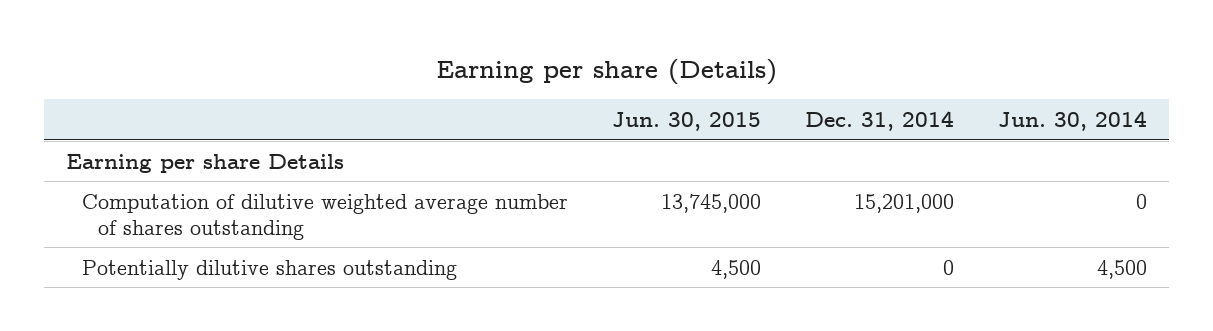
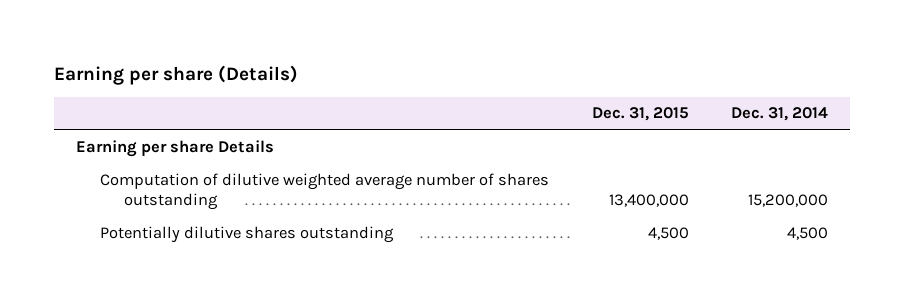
- | Jun. 30, 2015 | Dec. 31, 2014 | Jun. 30, 2014
+ | Dec. 31, 2015 | Dec. 31, 2014
- Computation of dilutive weighted average number of shares outstanding | 13,745,000 | 15,201,000 | 0
- Potentially dilutive shares outstanding | 4,500 | 0 | 4,500
+ Computation of dilutive weighted average number of shares outstanding | 13,400,000 | 15,200,000
+ Potentially dilutive shares outstanding | 4,500 | 4,500

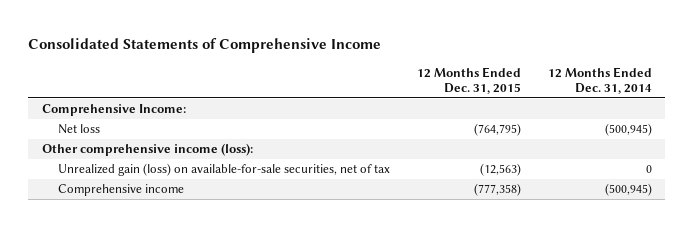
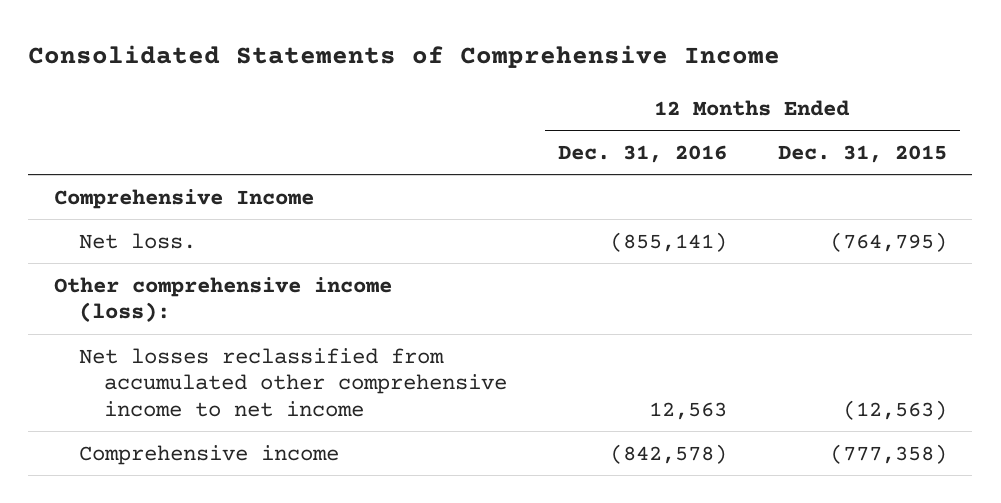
- | 12 Months Ended Dec. 31, 2015 | 12 Months Ended Dec. 31, 2014
+ | 12 Months Ended Dec. 31, 2016 | 12 Months Ended Dec. 31, 2015
- Comprehensive Income:
- Net loss | (764,795) | (500,945)
+ Comprehensive Income
+ Net loss. | (855,141) | (764,795)
- Unrealized gain (loss) on available-for-sale securities, net of tax | (12,563) | 0
+ Net losses reclassified from accumulated other comprehensive income to net income | 12,563 | (12,563)

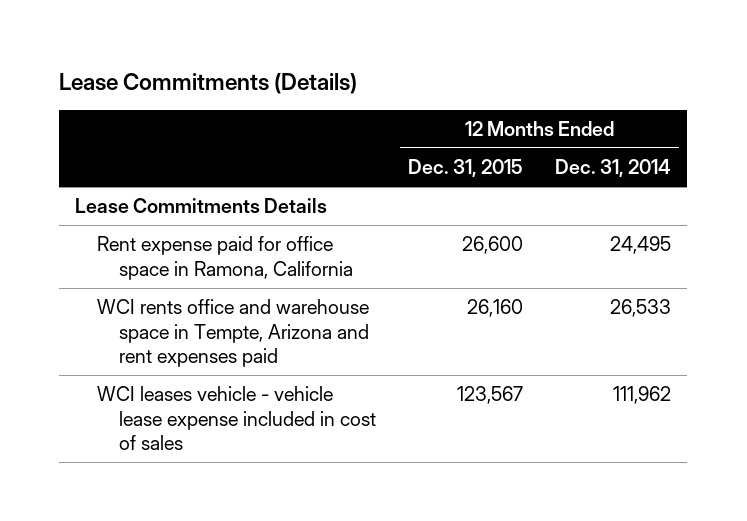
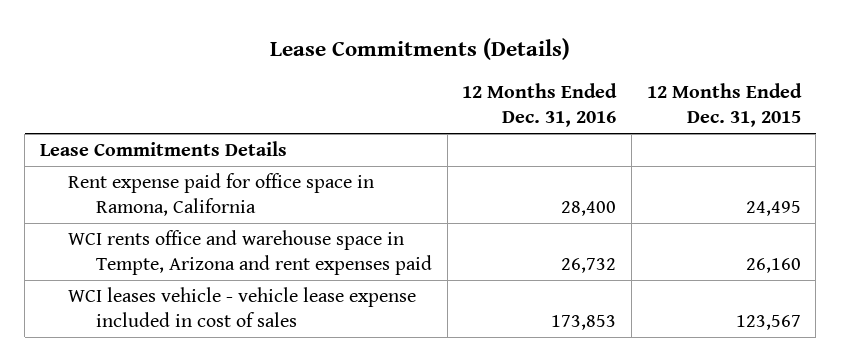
- | 12 Months Ended Dec. 31, 2015 | 12 Months Ended Dec. 31, 2014
+ | 12 Months Ended Dec. 31, 2016 | 12 Months Ended Dec. 31, 2015
- Rent expense paid for office space in Ramona, California | 26,600 | 24,495
+ Rent expense paid for office space in Ramona, California | 28,400 | 24,495

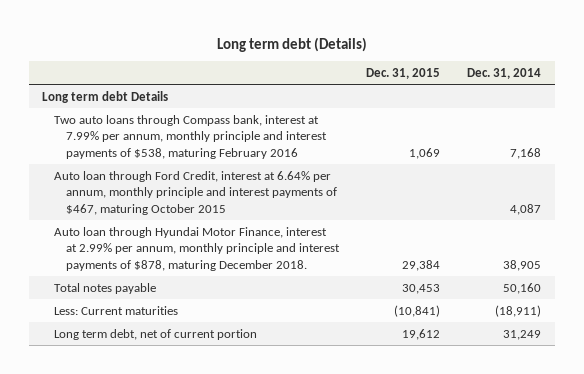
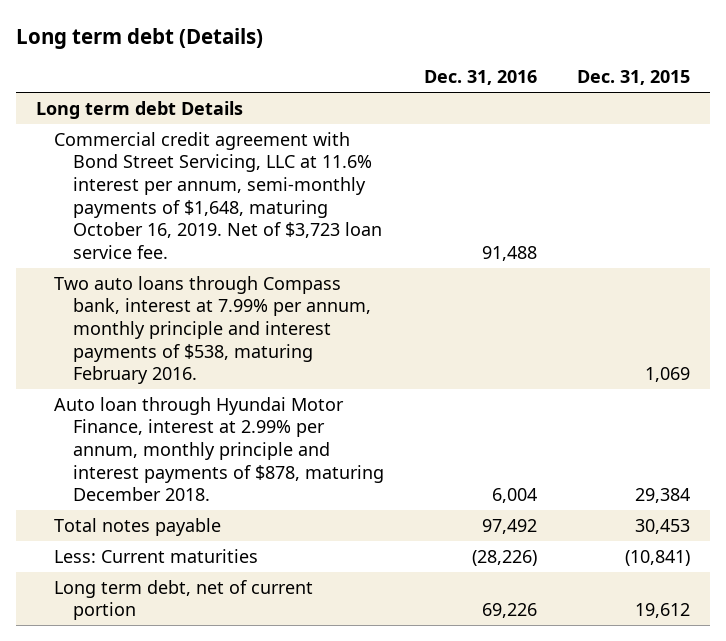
- | Dec. 31, 2015 | Dec. 31, 2014
+ | Dec. 31, 2016 | Dec. 31, 2015
- Two auto loans through Compass bank, interest at 7.99% per annum, monthly principle and interest payments of $538, maturing February 2016 | 1,069 | 7,168
- Auto loan through Ford Credit, interest at 6.64% per annum, monthly principle and interest payments of $467, maturing October 2015 | | 4,087
+ Commercial credit agreement with Bond Street Servicing, LLC at 11.6% interest per annum, semi-monthly payments of $1,648, maturing October 16, 2019. Net of $3,723 loan service fee. | 91,488 |
+ Two auto loans through Compass bank, interest at 7.99% per annum, monthly principle and interest payments of $538, maturing February 2016. | | 1,069

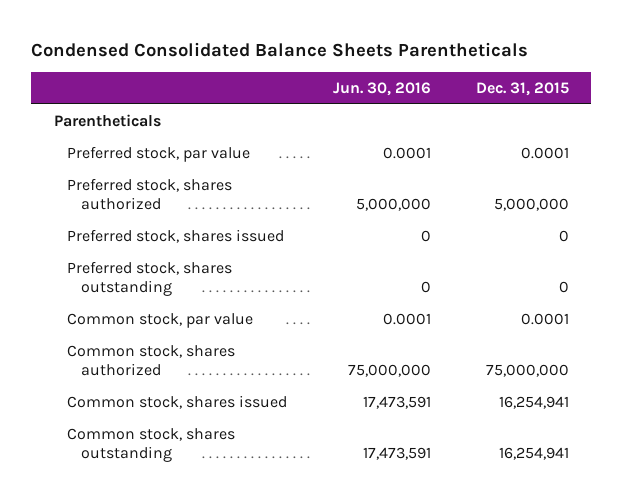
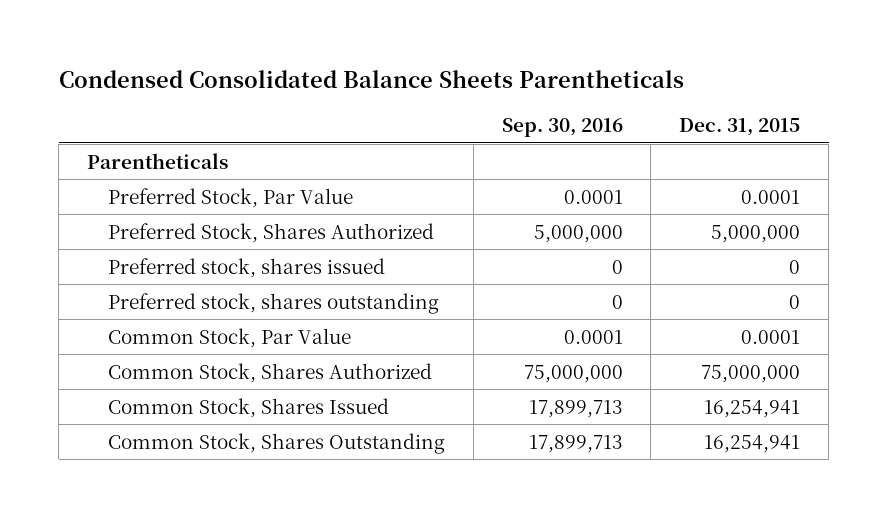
- | Jun. 30, 2016 | Dec. 31, 2015
+ | Sep. 30, 2016 | Dec. 31, 2015
- Preferred stock, par value | 0.0001 | 0.0001
- Preferred stock, shares authorized | 5,000,000 | 5,000,000
+ Preferred Stock, Par Value | 0.0001 | 0.0001
+ Preferred Stock, Shares Authorized | 5,000,000 | 5,000,000
- Common stock, par value | 0.0001 | 0.0001
- Common stock, shares authorized | 75,000,000 | 75,000,000
- Common stock, shares issued | 17,473,591 | 16,254,941
- Common stock, shares outstanding | 17,473,591 | 16,254,941
+ Common Stock, Par Value | 0.0001 | 0.0001
+ Common Stock, Shares Authorized | 75,000,000 | 75,000,000
+ Common Stock, Shares Issued | 17,899,713 | 16,254,941
+ Common Stock, Shares Outstanding | 17,899,713 | 16,254,941

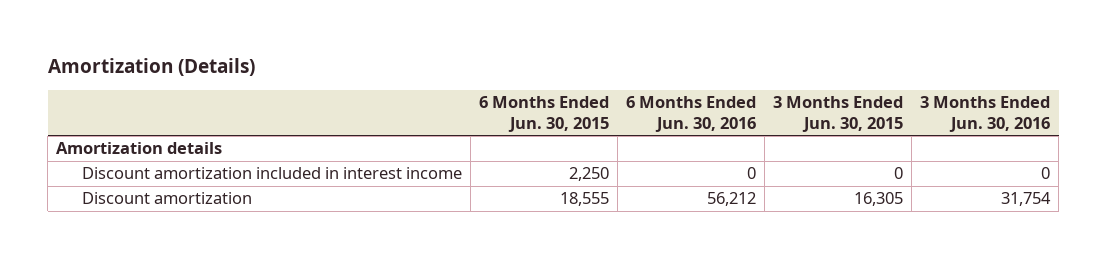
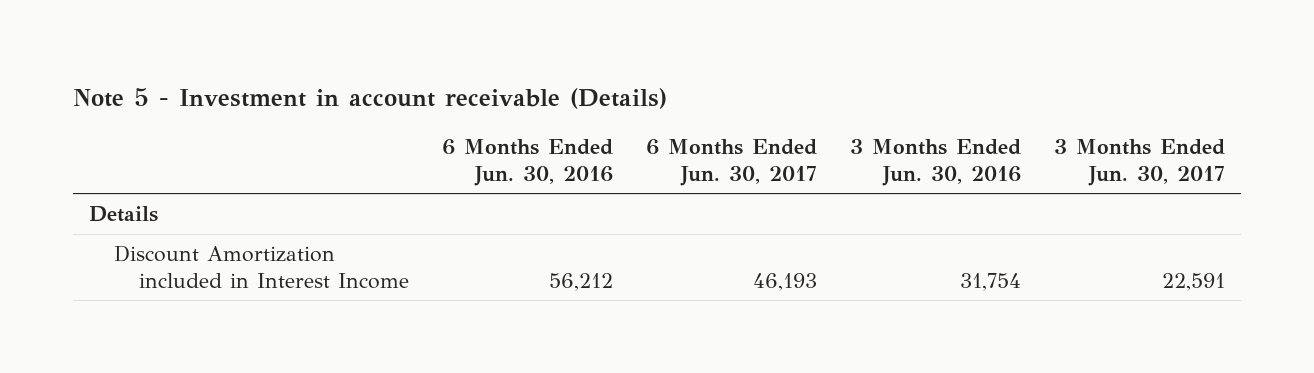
- Amortization (Details)
+ Note 5 - Investment in account receivable (Details)
- | 6 Months Ended Jun. 30, 2015 | 6 Months Ended Jun. 30, 2016 | 3 Months Ended Jun. 30, 2015 | 3 Months Ended Jun. 30, 2016
+ | 6 Months Ended Jun. 30, 2016 | 6 Months Ended Jun. 30, 2017 | 3 Months Ended Jun. 30, 2016 | 3 Months Ended Jun. 30, 2017
- Amortization details
- Discount amortization included in interest income | 2,250 | 0 | 0 | 0
- Discount amortization | 18,555 | 56,212 | 16,305 | 31,754
+ Details
+ Discount Amortization included in Interest Income | 56,212 | 46,193 | 31,754 | 22,591

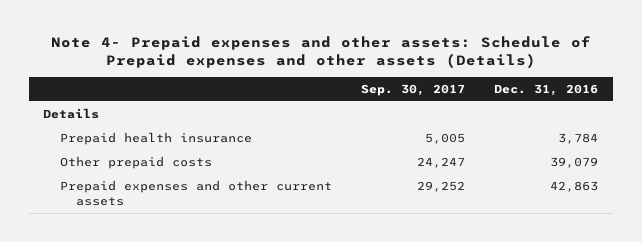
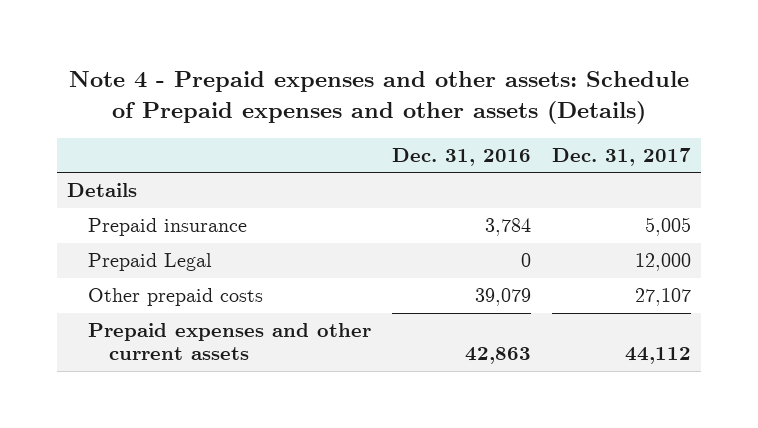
- Note 4- Prepaid expenses and other assets: Schedule of Prepaid expenses and other assets (Details)
+ Note 4 - Prepaid expenses and other assets: Schedule of Prepaid expenses and other assets (Details)
- | Sep. 30, 2017 | Dec. 31, 2016
+ | Dec. 31, 2016 | Dec. 31, 2017
- Prepaid health insurance | 5,005 | 3,784
+ Prepaid insurance | 3,784 | 5,005
+ Prepaid Legal | 0 | 12,000

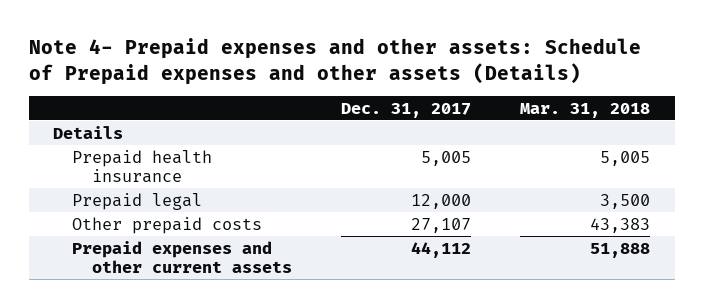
- Note 4 - Prepaid expenses and other assets: Schedule of Prepaid expenses and other assets (Details)
+ Note 4- Prepaid expenses and other assets: Schedule of Prepaid expenses and other assets (Details)
- | Dec. 31, 2016 | Dec. 31, 2017
+ | Dec. 31, 2017 | Mar. 31, 2018
- Prepaid insurance | 3,784 | 5,005
- Prepaid Legal | 0 | 12,000
+ Prepaid health insurance | 5,005 | 5,005
+ Prepaid legal | 12,000 | 3,500

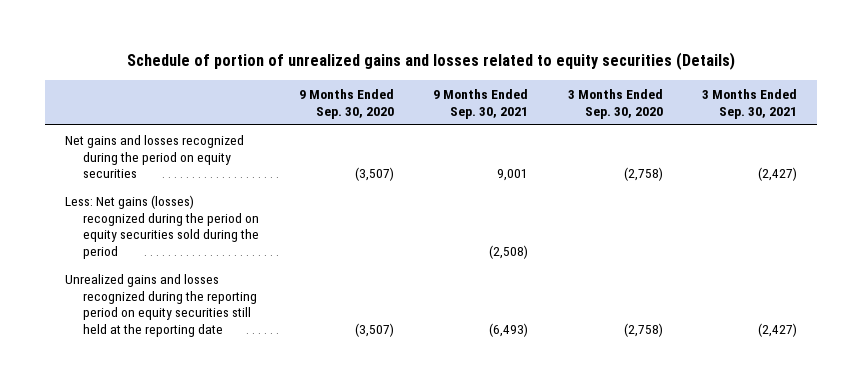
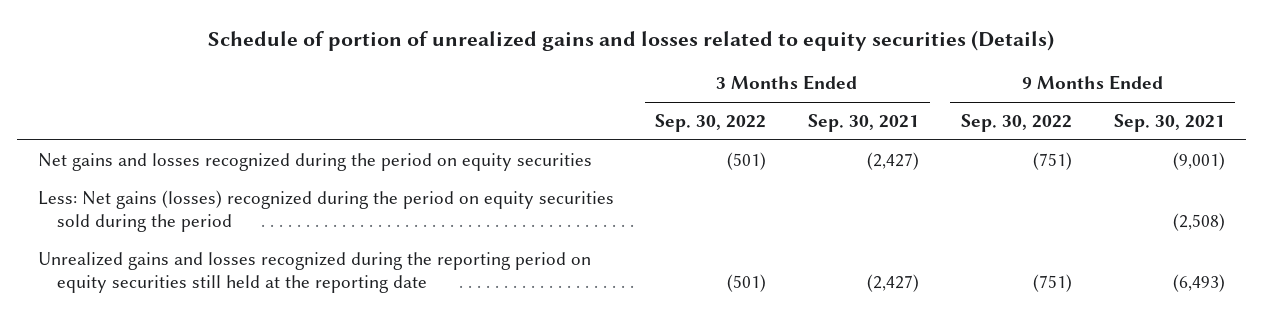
- | 9 Months Ended Sep. 30, 2020 | 9 Months Ended Sep. 30, 2021 | 3 Months Ended Sep. 30, 2020 | 3 Months Ended Sep. 30, 2021
+ | 3 Months Ended Sep. 30, 2022 | 3 Months Ended Sep. 30, 2021 | 9 Months Ended Sep. 30, 2022 | 9 Months Ended Sep. 30, 2021
- Net gains and losses recognized during the period on equity securities | (3,507) | 9,001 | (2,758) | (2,427)
+ Net gains and losses recognized during the period on equity securities | (501) | (2,427) | (751) | (9,001)

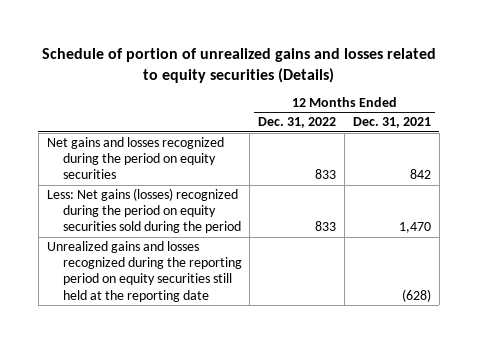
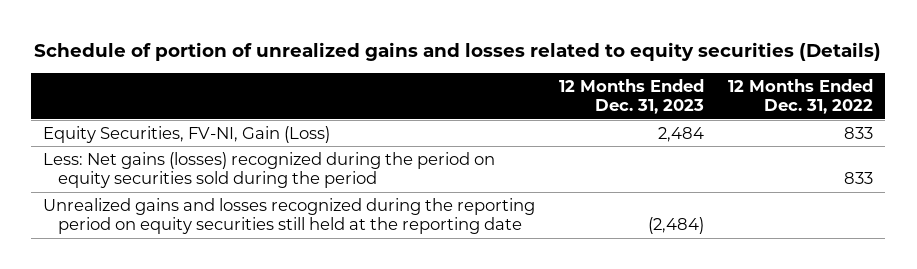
- | 12 Months Ended Dec. 31, 2022 | 12 Months Ended Dec. 31, 2021
+ | 12 Months Ended Dec. 31, 2023 | 12 Months Ended Dec. 31, 2022
- Net gains and losses recognized during the period on equity securities | 833 | 842
+ Equity Securities, FV-NI, Gain (Loss) | 2,484 | 833

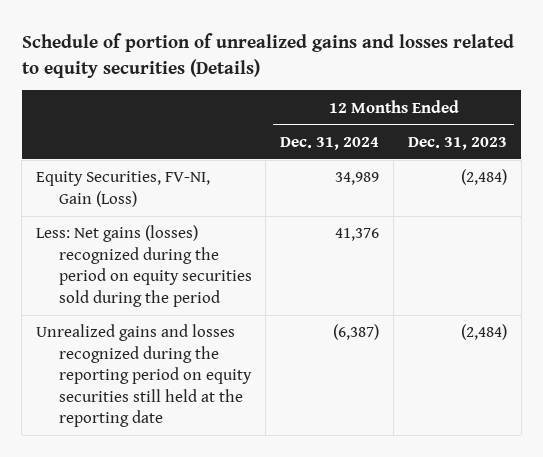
- | 12 Months Ended Dec. 31, 2023 | 12 Months Ended Dec. 31, 2022
+ | 12 Months Ended Dec. 31, 2024 | 12 Months Ended Dec. 31, 2023
- Equity Securities, FV-NI, Gain (Loss) | 2,484 | 833
+ Equity Securities, FV-NI, Gain (Loss) | 34,989 | (2,484)

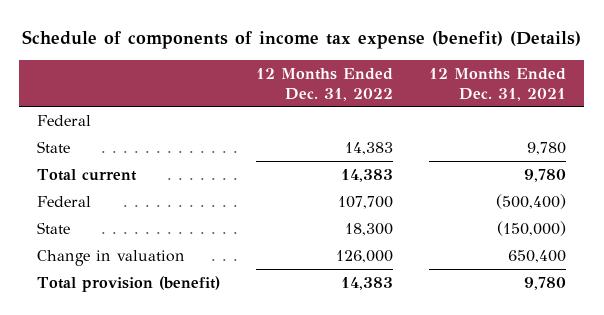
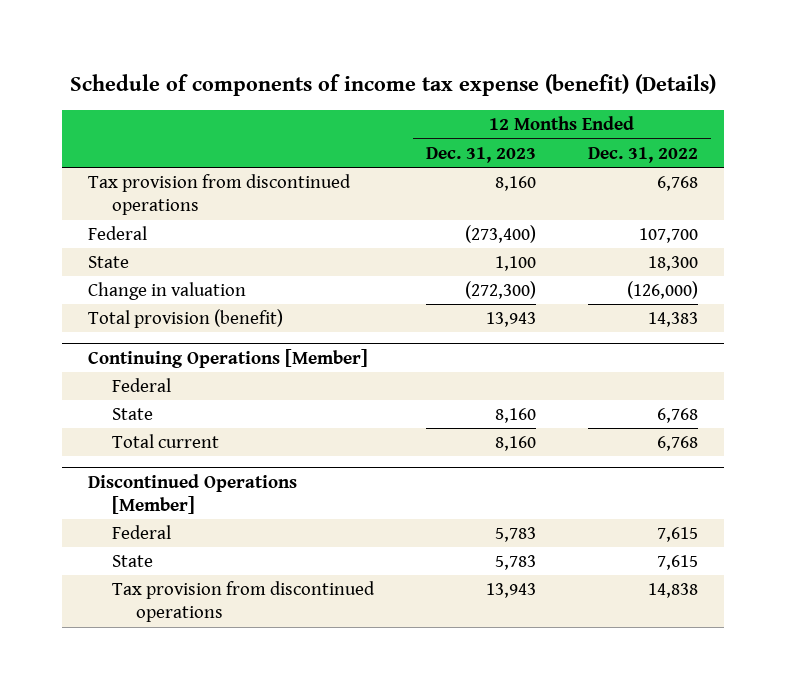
- | 12 Months Ended Dec. 31, 2022 | 12 Months Ended Dec. 31, 2021
+ | 12 Months Ended Dec. 31, 2023 | 12 Months Ended Dec. 31, 2022
- Federal
- State | 14,383 | 9,780
- Total current | 14,383 | 9,780
+ Tax provision from discontinued operations | 8,160 | 6,768
- Change in valuation | 126,000 | 650,400
+ Change in valuation | (272,300) | (126,000)
+ Continuing Operations [Member]
+ Federal
+ State | 8,160 | 6,768
+ Total current | 8,160 | 6,768
+ Discontinued Operations [Member]
+ Federal | 5,783 | 7,615
+ State | 5,783 | 7,615
+ Tax provision from discontinued operations | 13,943 | 14,838

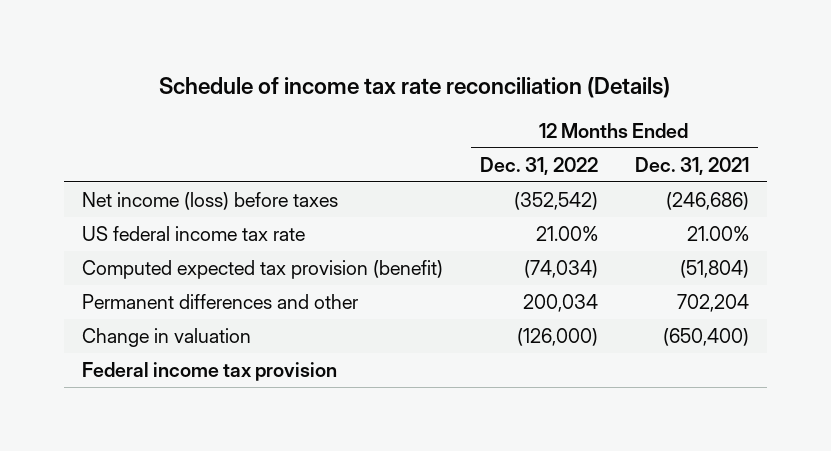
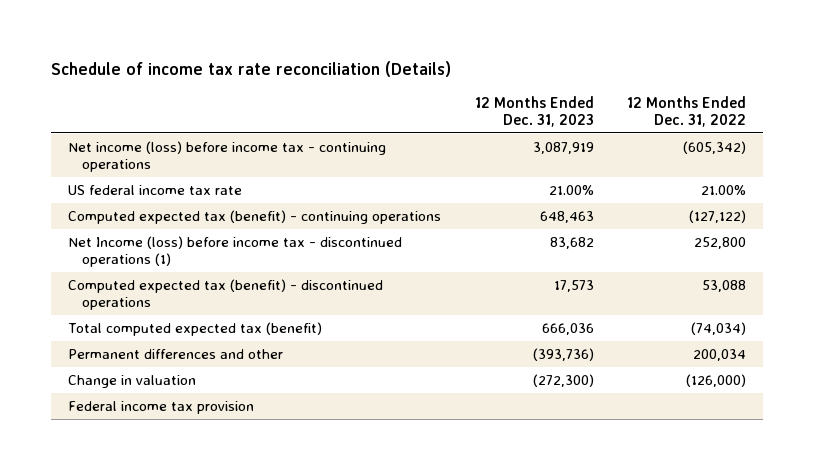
- | 12 Months Ended Dec. 31, 2022 | 12 Months Ended Dec. 31, 2021
+ | 12 Months Ended Dec. 31, 2023 | 12 Months Ended Dec. 31, 2022
- Net income (loss) before taxes | (352,542) | (246,686)
+ Net income (loss) before income tax - continuing operations | 3,087,919 | (605,342)
- Computed expected tax provision (benefit) | (74,034) | (51,804)
+ Computed expected tax (benefit) - continuing operations | 648,463 | (127,122)
+ Net Income (loss) before income tax - discontinued operations (1) | 83,682 | 252,800
+ Computed expected tax (benefit) - discontinued operations | 17,573 | 53,088
+ Total computed expected tax (benefit) | 666,036 | (74,034)

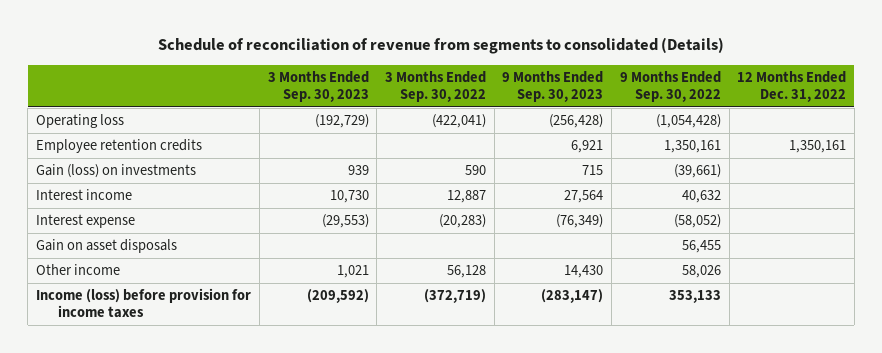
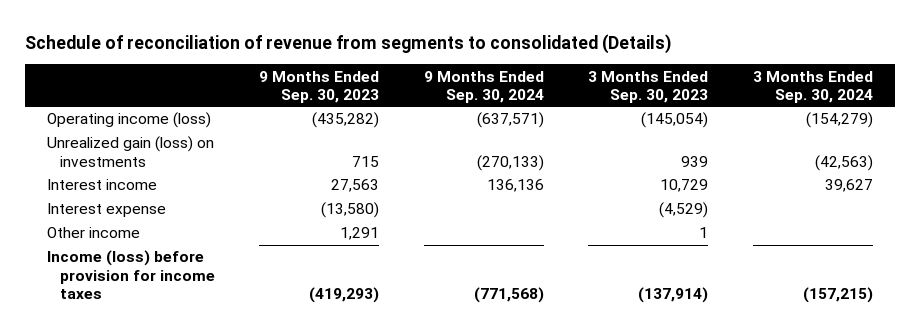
- | 3 Months Ended Sep. 30, 2023 | 3 Months Ended Sep. 30, 2022 | 9 Months Ended Sep. 30, 2023 | 9 Months Ended Sep. 30, 2022 | 12 Months Ended Dec. 31, 2022
+ | 9 Months Ended Sep. 30, 2023 | 9 Months Ended Sep. 30, 2024 | 3 Months Ended Sep. 30, 2023 | 3 Months Ended Sep. 30, 2024
- Operating loss | (192,729) | (422,041) | (256,428) | (1,054,428) |
- Employee retention credits | | | 6,921 | 1,350,161 | 1,350,161
- Gain (loss) on investments | 939 | 590 | 715 | (39,661) |
- Interest income | 10,730 | 12,887 | 27,564 | 40,632 |
- Interest expense | (29,553) | (20,283) | (76,349) | (58,052) |
- Gain on asset disposals | | | | 56,455 |
- Other income | 1,021 | 56,128 | 14,430 | 58,026 |
- Income (loss) before provision for income taxes | (209,592) | (372,719) | (283,147) | 353,133 |
+ Operating income (loss) | (435,282) | (637,571) | (145,054) | (154,279)
+ Unrealized gain (loss) on investments | 715 | (270,133) | 939 | (42,563)
+ Interest income | 27,563 | 136,136 | 10,729 | 39,627
+ Interest expense | (13,580) | | (4,529) |
+ Other income | 1,291 | | 1 |
+ Income (loss) before provision for income taxes | (419,293) | (771,568) | (137,914) | (157,215)

